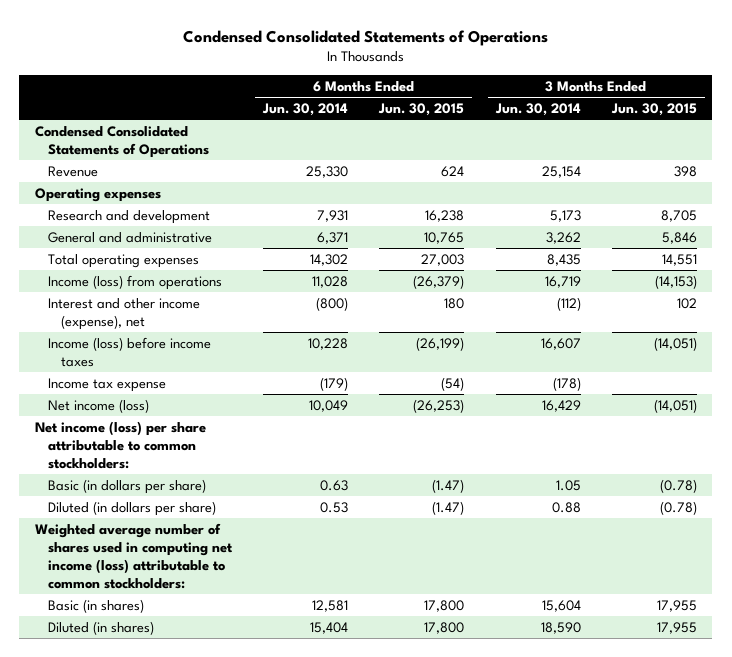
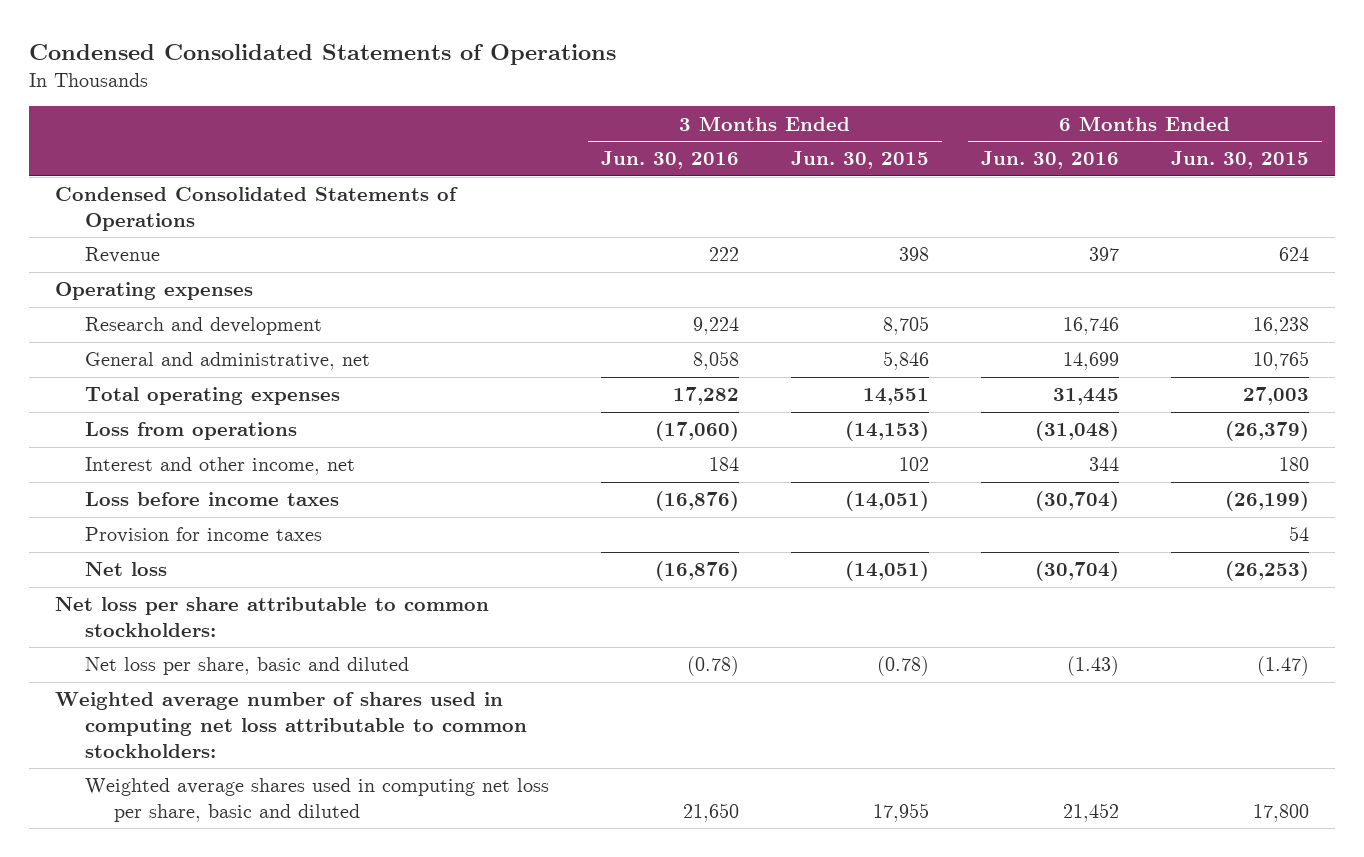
- | 6 Months Ended Jun. 30, 2014 | 6 Months Ended Jun. 30, 2015 | 3 Months Ended Jun. 30, 2014 | 3 Months Ended Jun. 30, 2015
+ | 3 Months Ended Jun. 30, 2016 | 3 Months Ended Jun. 30, 2015 | 6 Months Ended Jun. 30, 2016 | 6 Months Ended Jun. 30, 2015
- General and administrative | 6,371 | 10,765 | 3,262 | 5,846
+ General and administrative, net | 8,058 | 5,846 | 14,699 | 10,765
- Income (loss) from operations | 11,028 | (26,379) | 16,719 | (14,153)
- Interest and other income (expense), net | (800) | 180 | (112) | 102
- Income (loss) before income taxes | 10,228 | (26,199) | 16,607 | (14,051)
- Income tax expense | (179) | (54) | (178) |
- Net income (loss) | 10,049 | (26,253) | 16,429 | (14,051)
- Net income (loss) per share attributable to common stockholders:
- Basic (in dollars per share) | 0.63 | (1.47) | 1.05 | (0.78)
- Diluted (in dollars per share) | 0.53 | (1.47) | 0.88 | (0.78)
- Weighted average number of shares used in computing net income (loss) attributable to common stockholders:
- Basic (in shares) | 12,581 | 17,800 | 15,604 | 17,955
- Diluted (in shares) | 15,404 | 17,800 | 18,590 | 17,955
+ Loss from operations | (17,060) | (14,153) | (31,048) | (26,379)
+ Interest and other income, net | 184 | 102 | 344 | 180
+ Loss before income taxes | (16,876) | (14,051) | (30,704) | (26,199)
+ Provision for income taxes | | | | 54
+ Net loss | (16,876) | (14,051) | (30,704) | (26,253)
+ Net loss per share attributable to common stockholders:
+ Net loss per share, basic and diluted | (0.78) | (0.78) | (1.43) | (1.47)
+ Weighted average number of shares used in computing net loss attributable to common stockholders:
+ Weighted average shares used in computing net loss per share, basic and diluted | 21,650 | 17,955 | 21,452 | 17,800

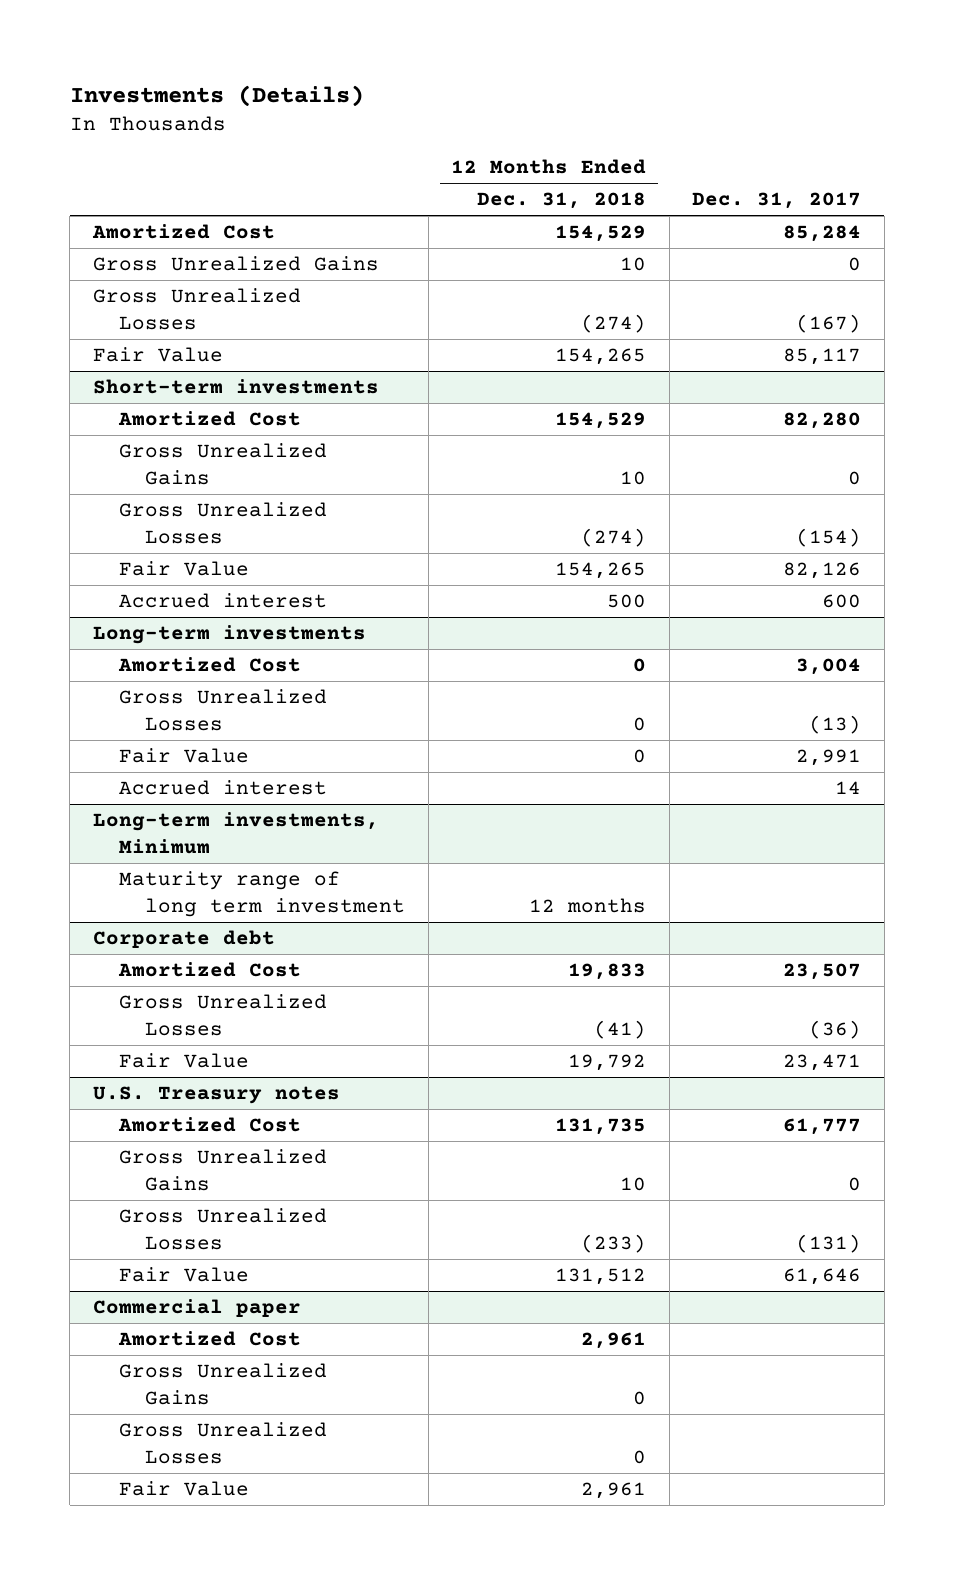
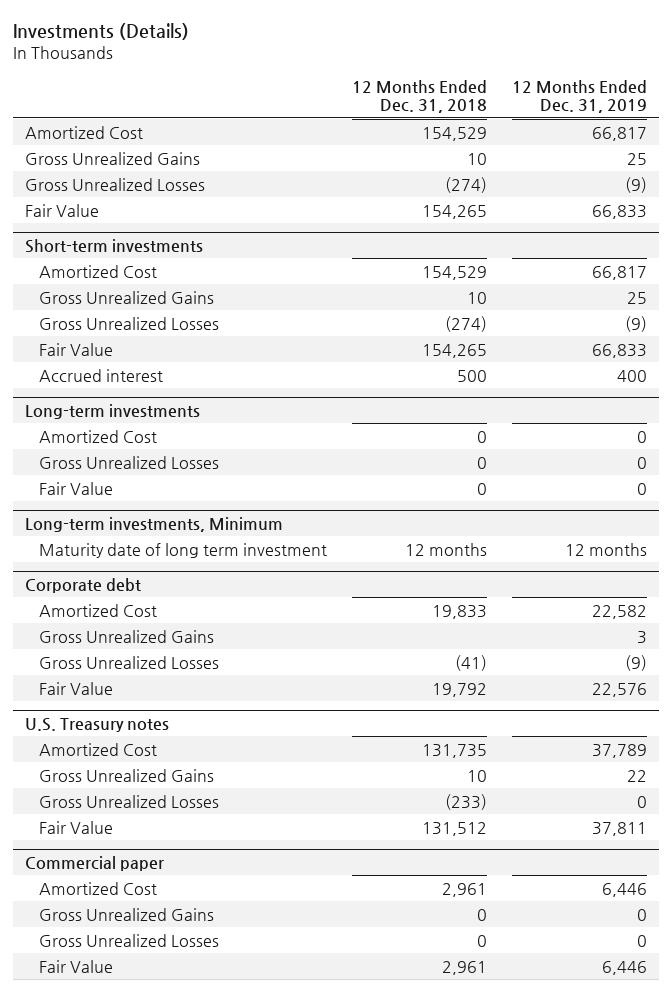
- | 12 Months Ended Dec. 31, 2018 | Dec. 31, 2017
+ | 12 Months Ended Dec. 31, 2018 | 12 Months Ended Dec. 31, 2019
@ Long-term investments
- Accrued interest | | 14
@ Long-term investments, Minimum
- Maturity range of long term investment | 12 months |
+ Maturity date of long term investment | 12 months | 12 months
@ Corporate debt
+ Gross Unrealized Gains | | 3

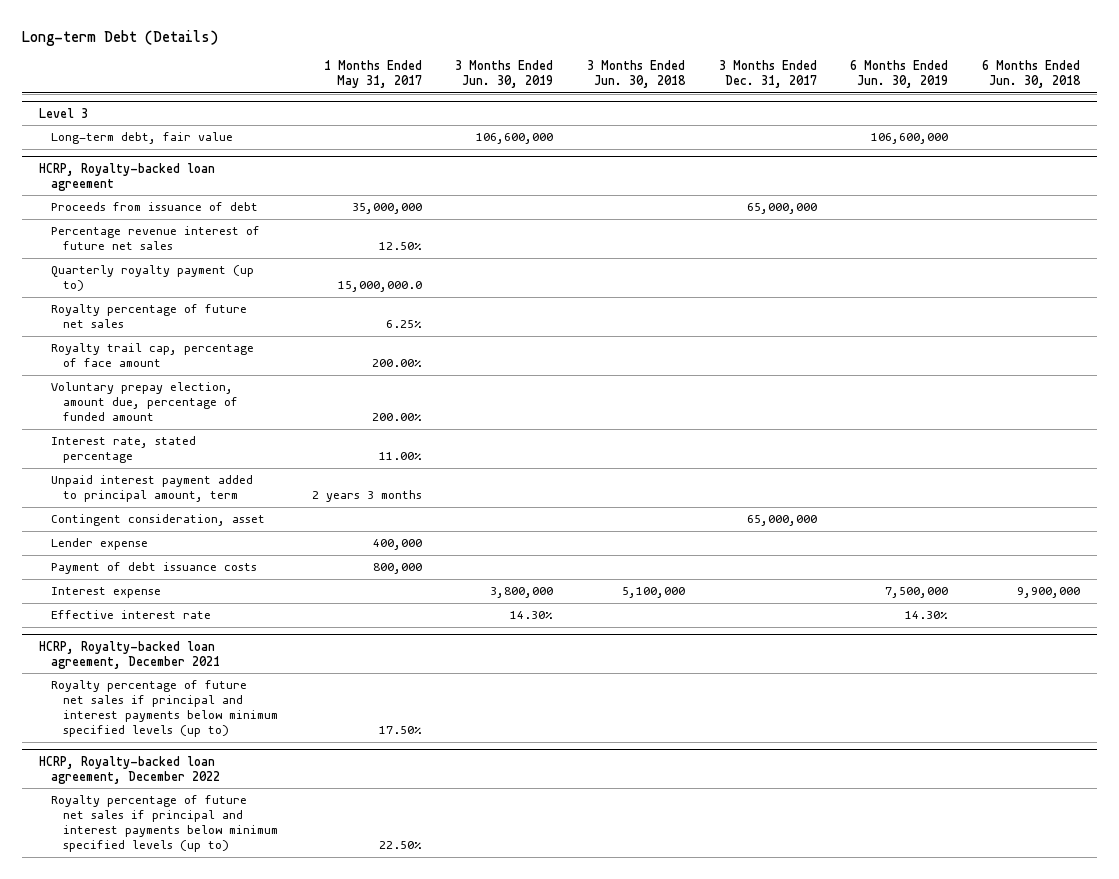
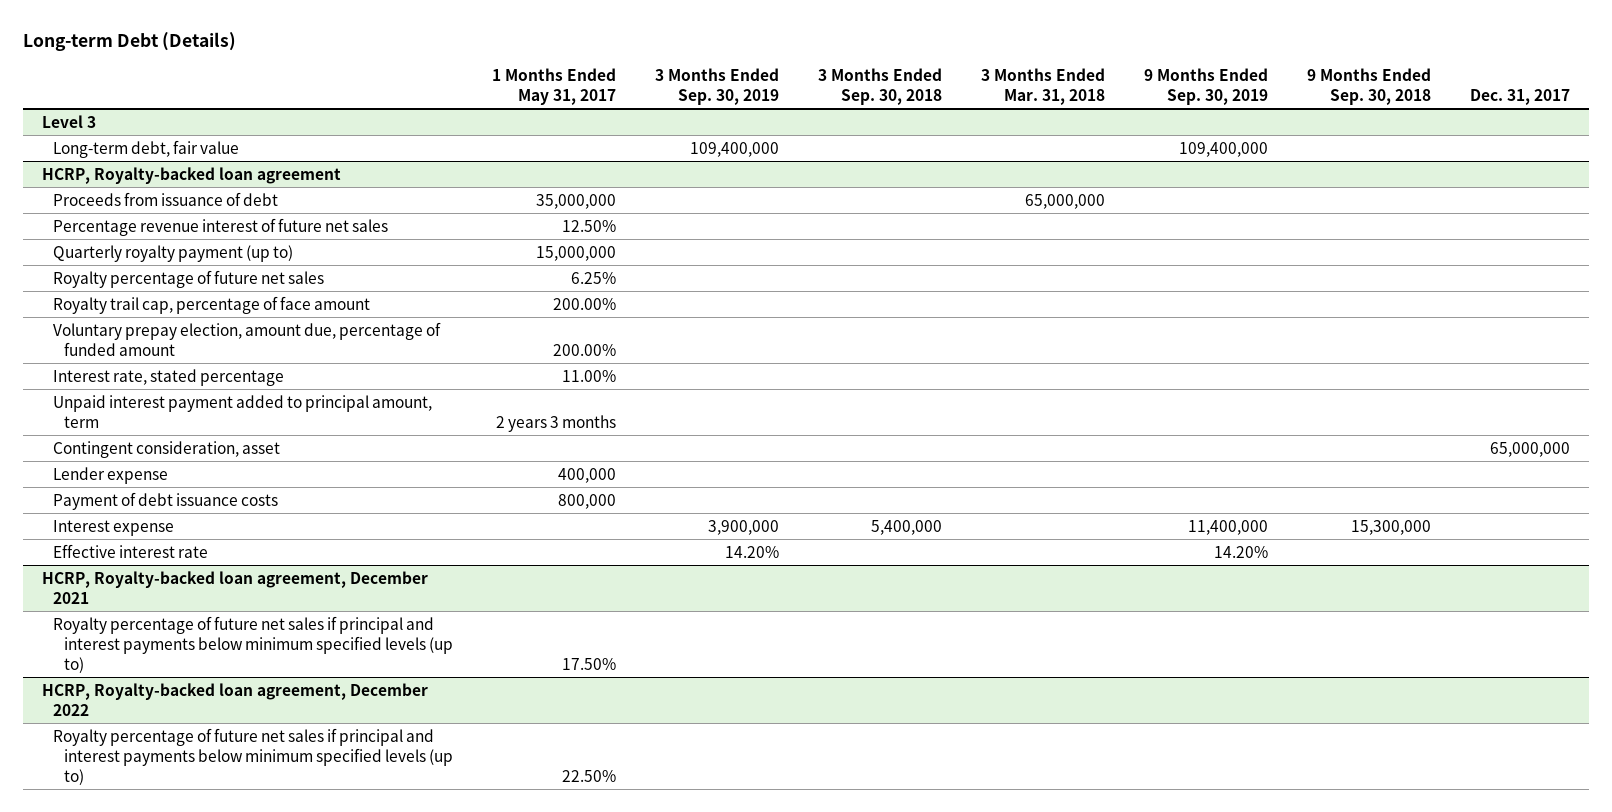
- | 1 Months Ended May 31, 2017 | 3 Months Ended Jun. 30, 2019 | 3 Months Ended Jun. 30, 2018 | 3 Months Ended Dec. 31, 2017 | 6 Months Ended Jun. 30, 2019 | 6 Months Ended Jun. 30, 2018
+ | 1 Months Ended May 31, 2017 | 3 Months Ended Sep. 30, 2019 | 3 Months Ended Sep. 30, 2018 | 3 Months Ended Mar. 31, 2018 | 9 Months Ended Sep. 30, 2019 | 9 Months Ended Sep. 30, 2018 | Dec. 31, 2017
@ HCRP, Royalty-backed loan agreement
- Quarterly royalty payment (up to) | 15,000,000.0 | | | | |
+ Quarterly royalty payment (up to) | 15,000,000 | | | | | |

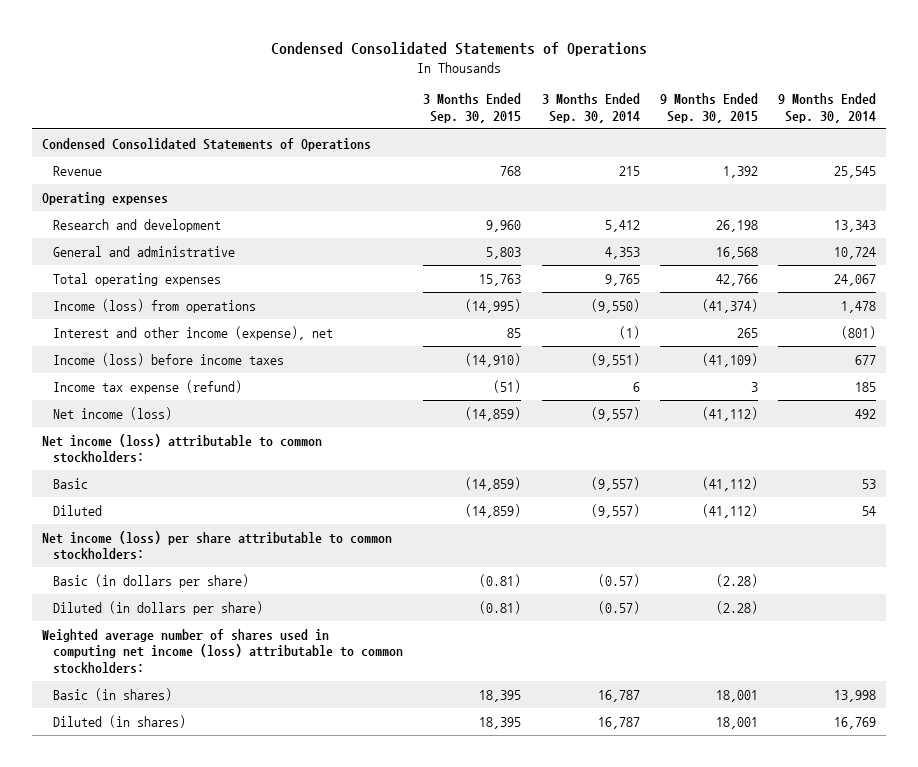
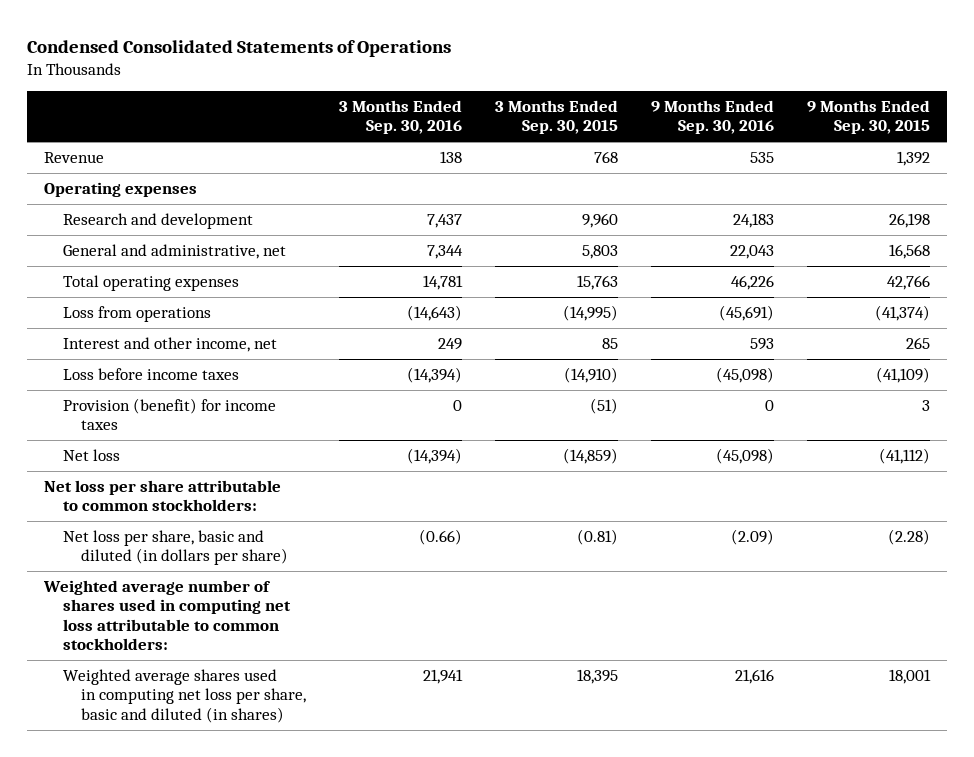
- | 3 Months Ended Sep. 30, 2015 | 3 Months Ended Sep. 30, 2014 | 9 Months Ended Sep. 30, 2015 | 9 Months Ended Sep. 30, 2014
+ | 3 Months Ended Sep. 30, 2016 | 3 Months Ended Sep. 30, 2015 | 9 Months Ended Sep. 30, 2016 | 9 Months Ended Sep. 30, 2015
- Condensed Consolidated Statements of Operations
- General and administrative | 5,803 | 4,353 | 16,568 | 10,724
+ General and administrative, net | 7,344 | 5,803 | 22,043 | 16,568
- Income (loss) from operations | (14,995) | (9,550) | (41,374) | 1,478
- Interest and other income (expense), net | 85 | (1) | 265 | (801)
- Income (loss) before income taxes | (14,910) | (9,551) | (41,109) | 677
- Income tax expense (refund) | (51) | 6 | 3 | 185
- Net income (loss) | (14,859) | (9,557) | (41,112) | 492
- Net income (loss) attributable to common stockholders:
- Basic | (14,859) | (9,557) | (41,112) | 53
- Diluted | (14,859) | (9,557) | (41,112) | 54
- Net income (loss) per share attributable to common stockholders:
- Basic (in dollars per share) | (0.81) | (0.57) | (2.28) |
- Diluted (in dollars per share) | (0.81) | (0.57) | (2.28) |
- Weighted average number of shares used in computing net income (loss) attributable to common stockholders:
- Basic (in shares) | 18,395 | 16,787 | 18,001 | 13,998
- Diluted (in shares) | 18,395 | 16,787 | 18,001 | 16,769
+ Loss from operations | (14,643) | (14,995) | (45,691) | (41,374)
+ Interest and other income, net | 249 | 85 | 593 | 265
+ Loss before income taxes | (14,394) | (14,910) | (45,098) | (41,109)
+ Provision (benefit) for income taxes | 0 | (51) | 0 | 3
+ Net loss | (14,394) | (14,859) | (45,098) | (41,112)
+ Net loss per share attributable to common stockholders:
+ Net loss per share, basic and diluted (in dollars per share) | (0.66) | (0.81) | (2.09) | (2.28)
+ Weighted average number of shares used in computing net loss attributable to common stockholders:
+ Weighted average shares used in computing net loss per share, basic and diluted (in shares) | 21,941 | 18,395 | 21,616 | 18,001

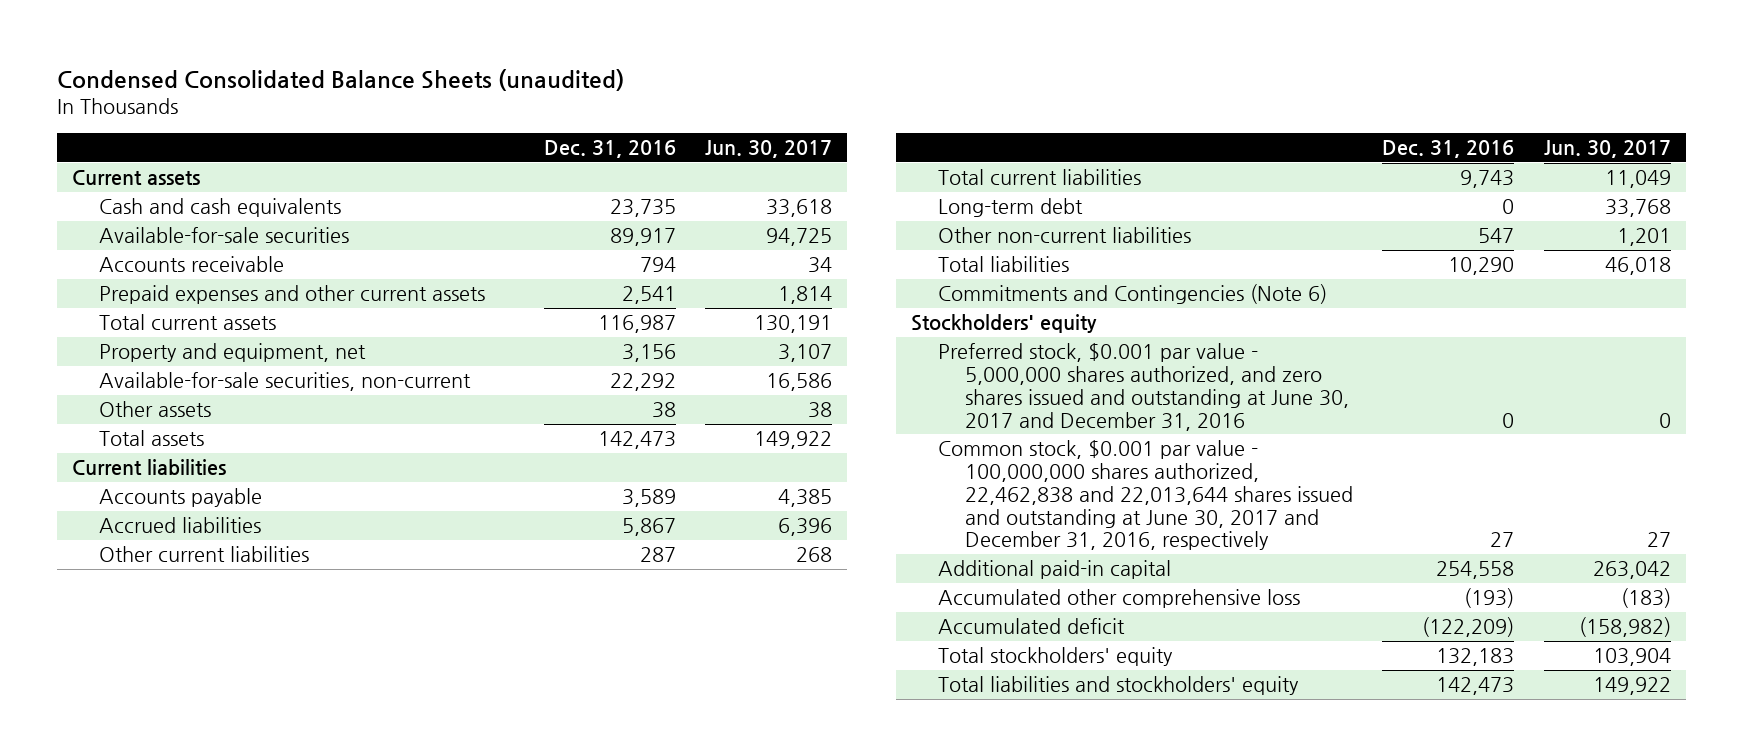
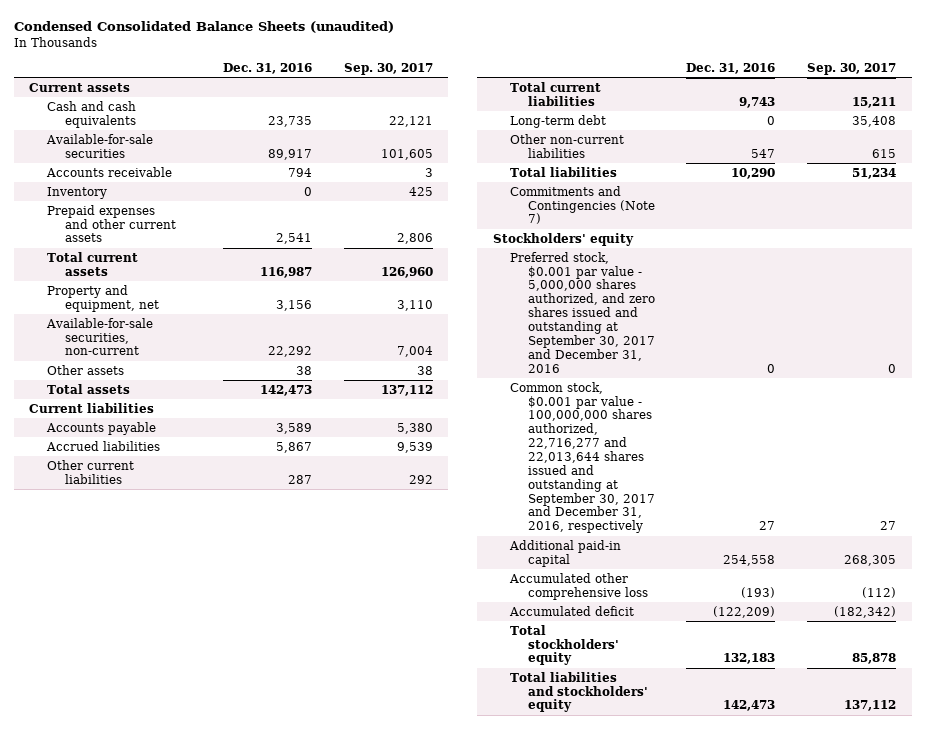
- | Dec. 31, 2016 | Jun. 30, 2017
+ | Dec. 31, 2016 | Sep. 30, 2017
+ Inventory | 0 | 425
- Commitments and Contingencies (Note 6)
+ Commitments and Contingencies (Note 7)
- Preferred stock, $0.001 par value - 5,000,000 shares authorized, and zero shares issued and outstanding at June 30, 2017 and December 31, 2016 | 0 | 0
- Common stock, $0.001 par value - 100,000,000 shares authorized, 22,462,838 and 22,013,644 shares issued and outstanding at June 30, 2017 and December 31, 2016, respectively | 27 | 27
+ Preferred stock, $0.001 par value - 5,000,000 shares authorized, and zero shares issued and outstanding at September 30, 2017 and December 31, 2016 | 0 | 0
+ Common stock, $0.001 par value - 100,000,000 shares authorized, 22,716,277 and 22,013,644 shares issued and outstanding at September 30, 2017 and December 31, 2016, respectively | 27 | 27

